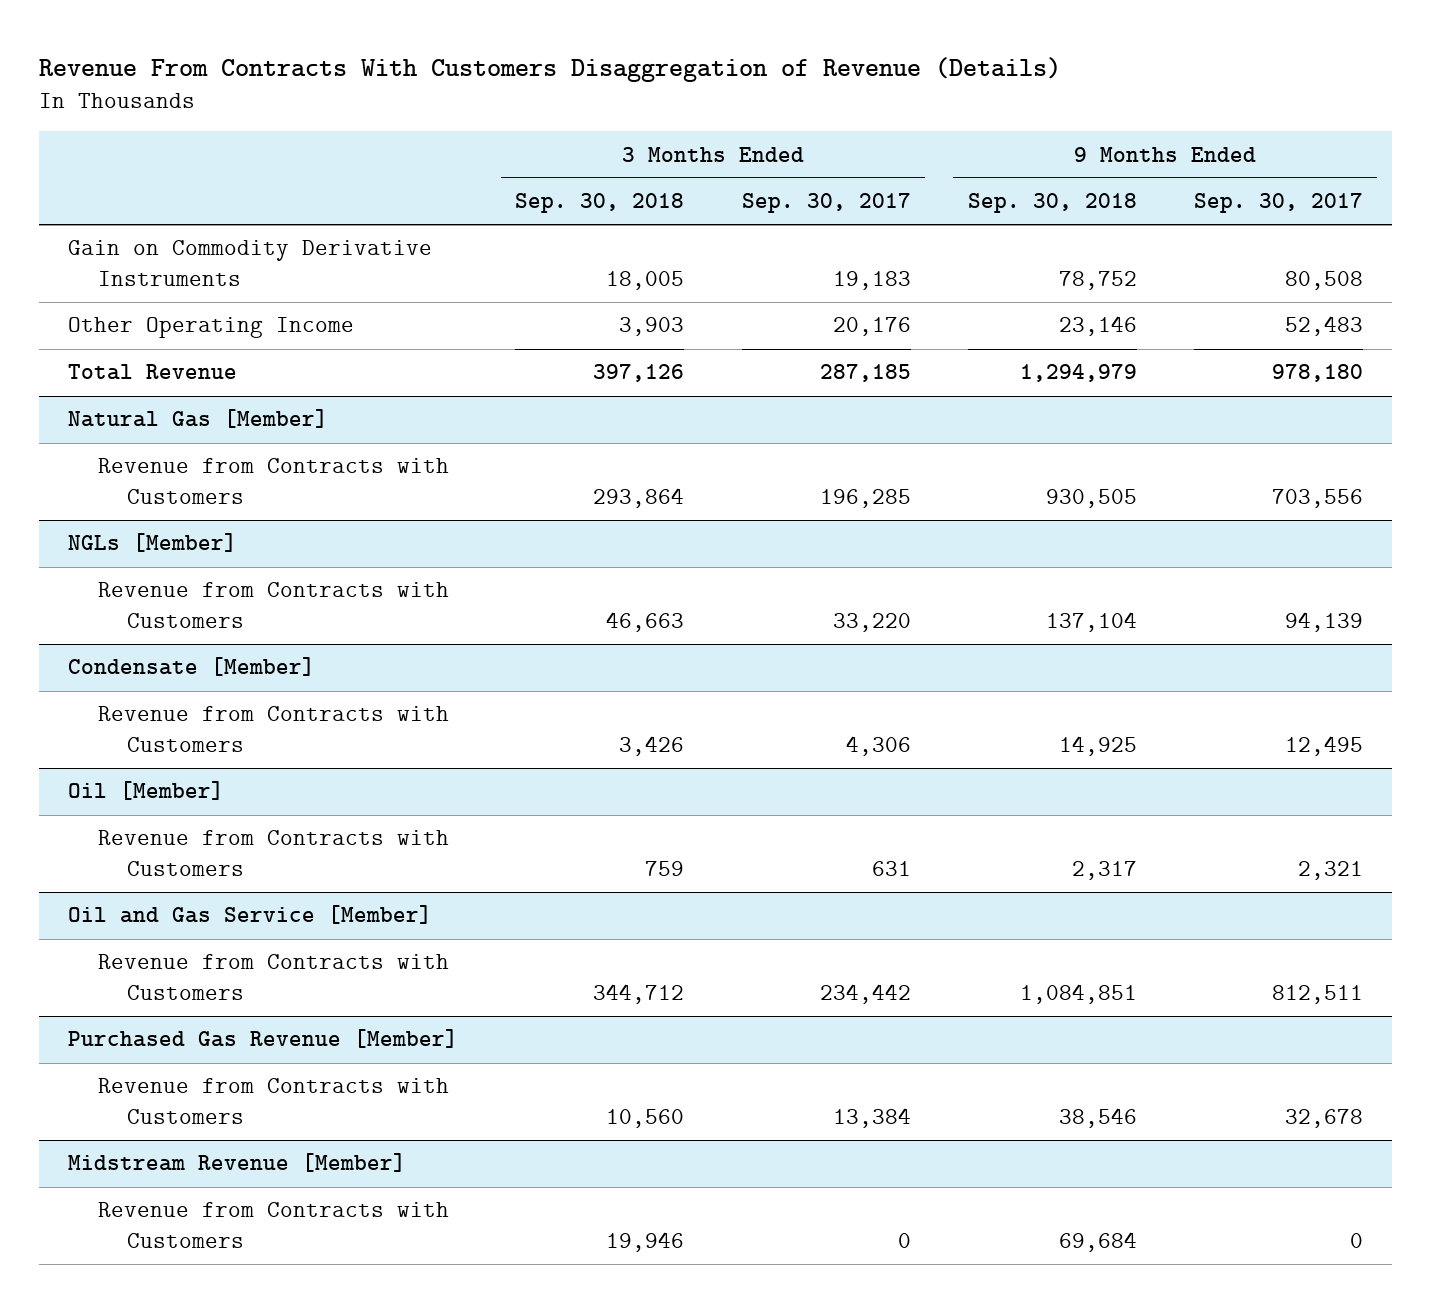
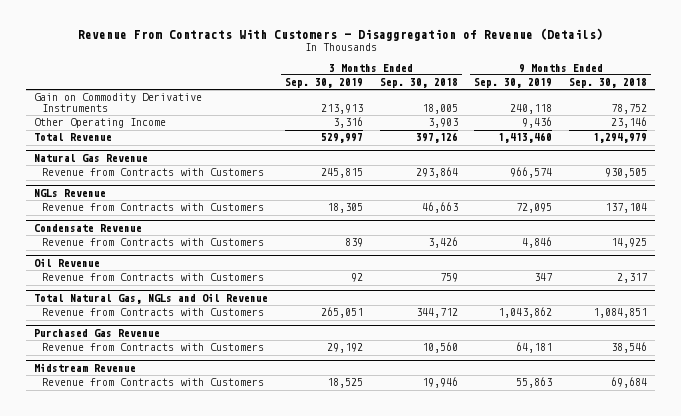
- Revenue From Contracts With Customers Disaggregation of Revenue (Details)
+ Revenue From Contracts With Customers - Disaggregation of Revenue (Details)
- | 3 Months Ended Sep. 30, 2018 | 3 Months Ended Sep. 30, 2017 | 9 Months Ended Sep. 30, 2018 | 9 Months Ended Sep. 30, 2017
+ | 3 Months Ended Sep. 30, 2019 | 3 Months Ended Sep. 30, 2018 | 9 Months Ended Sep. 30, 2019 | 9 Months Ended Sep. 30, 2018
- Natural Gas [Member]
+ Natural Gas Revenue
- NGLs [Member]
+ NGLs Revenue
- Condensate [Member]
+ Condensate Revenue
- Oil [Member]
+ Oil Revenue
- Oil and Gas Service [Member]
+ Total Natural Gas, NGLs and Oil Revenue
- Purchased Gas Revenue [Member]
+ Purchased Gas Revenue
- Midstream Revenue [Member]
+ Midstream Revenue

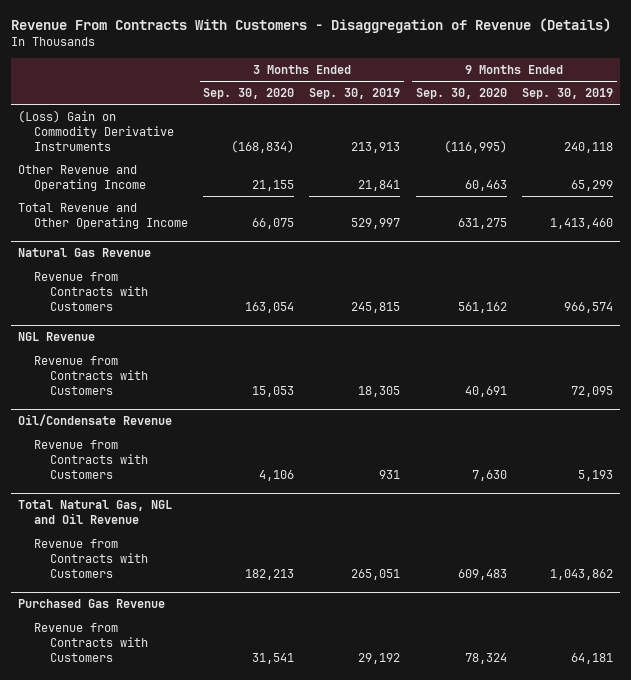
- | 3 Months Ended Sep. 30, 2019 | 3 Months Ended Sep. 30, 2018 | 9 Months Ended Sep. 30, 2019 | 9 Months Ended Sep. 30, 2018
+ | 3 Months Ended Sep. 30, 2020 | 3 Months Ended Sep. 30, 2019 | 9 Months Ended Sep. 30, 2020 | 9 Months Ended Sep. 30, 2019
- Gain on Commodity Derivative Instruments | 213,913 | 18,005 | 240,118 | 78,752
- Other Operating Income | 3,316 | 3,903 | 9,436 | 23,146
- Total Revenue | 529,997 | 397,126 | 1,413,460 | 1,294,979
+ (Loss) Gain on Commodity Derivative Instruments | (168,834) | 213,913 | (116,995) | 240,118
+ Other Revenue and Operating Income | 21,155 | 21,841 | 60,463 | 65,299
+ Total Revenue and Other Operating Income | 66,075 | 529,997 | 631,275 | 1,413,460
- NGLs Revenue
+ NGL Revenue
- Condensate Revenue
- Revenue from Contracts with Customers | 839 | 3,426 | 4,846 | 14,925
- Oil Revenue
- Revenue from Contracts with Customers | 92 | 759 | 347 | 2,317
- Total Natural Gas, NGLs and Oil Revenue
+ Oil/Condensate Revenue
+ Revenue from Contracts with Customers | 4,106 | 931 | 7,630 | 5,193
+ Total Natural Gas, NGL and Oil Revenue
- Midstream Revenue
- Revenue from Contracts with Customers | 18,525 | 19,946 | 55,863 | 69,684

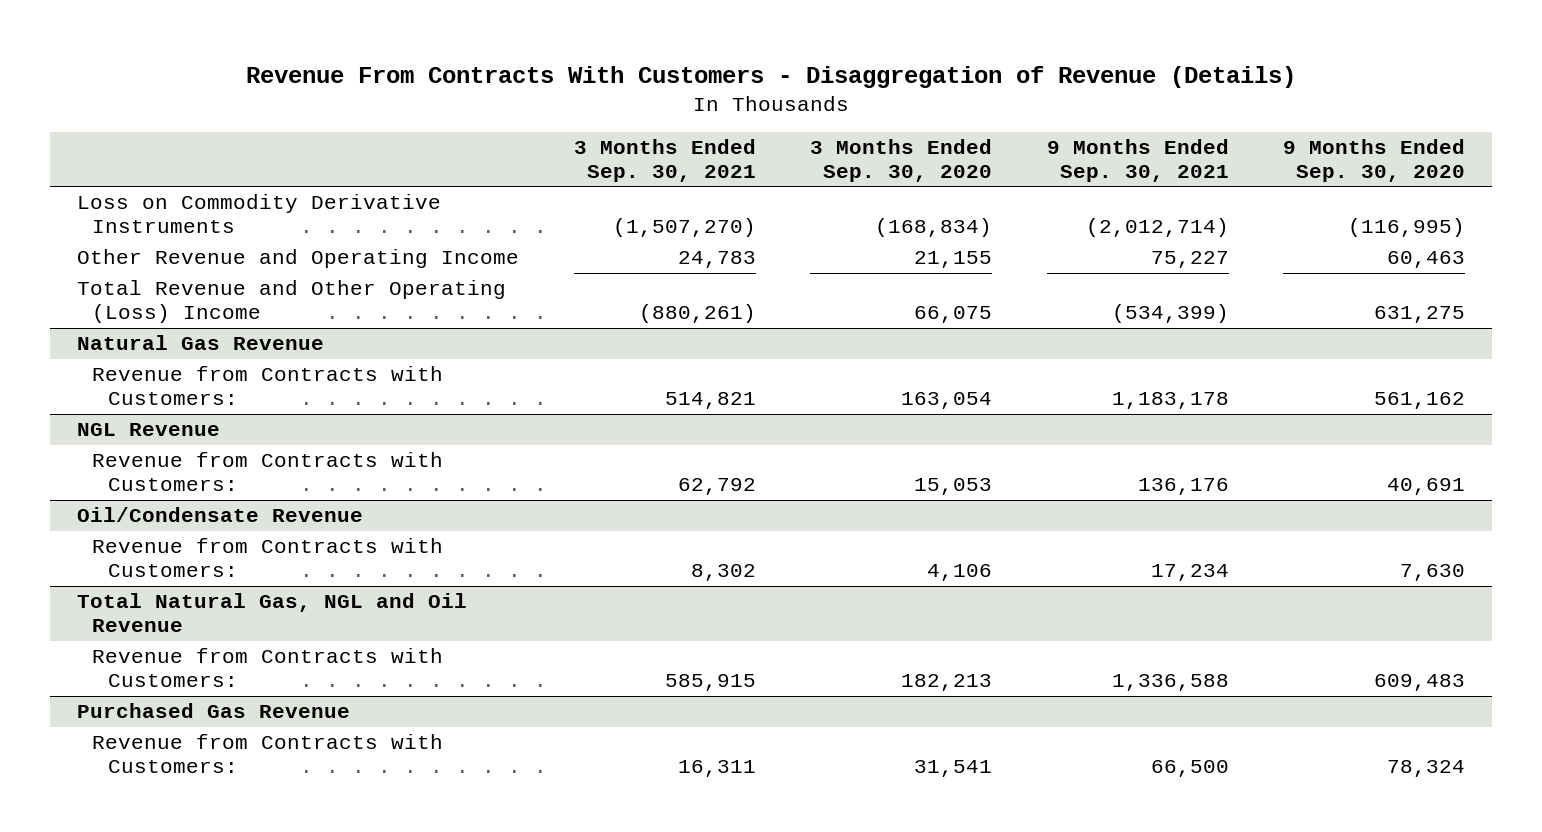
- | 3 Months Ended Sep. 30, 2020 | 3 Months Ended Sep. 30, 2019 | 9 Months Ended Sep. 30, 2020 | 9 Months Ended Sep. 30, 2019
+ | 3 Months Ended Sep. 30, 2021 | 3 Months Ended Sep. 30, 2020 | 9 Months Ended Sep. 30, 2021 | 9 Months Ended Sep. 30, 2020
- (Loss) Gain on Commodity Derivative Instruments | (168,834) | 213,913 | (116,995) | 240,118
+ Loss on Commodity Derivative Instruments | (1,507,270) | (168,834) | (2,012,714) | (116,995)
- Total Revenue and Other Operating Income | 66,075 | 529,997 | 631,275 | 1,413,460
+ Total Revenue and Other Operating (Loss) Income | (880,261) | 66,075 | (534,399) | 631,275
@ Natural Gas Revenue
- Revenue from Contracts with Customers | 163,054 | 245,815 | 561,162 | 966,574
+ Revenue from Contracts with Customers: | 514,821 | 163,054 | 1,183,178 | 561,162
@ NGL Revenue
- Revenue from Contracts with Customers | 15,053 | 18,305 | 40,691 | 72,095
+ Revenue from Contracts with Customers: | 62,792 | 15,053 | 136,176 | 40,691
@ Oil/Condensate Revenue
- Revenue from Contracts with Customers | 4,106 | 931 | 7,630 | 5,193
+ Revenue from Contracts with Customers: | 8,302 | 4,106 | 17,234 | 7,630
@ Total Natural Gas, NGL and Oil Revenue
- Revenue from Contracts with Customers | 182,213 | 265,051 | 609,483 | 1,043,862
+ Revenue from Contracts with Customers: | 585,915 | 182,213 | 1,336,588 | 609,483
@ Purchased Gas Revenue
- Revenue from Contracts with Customers | 31,541 | 29,192 | 78,324 | 64,181
+ Revenue from Contracts with Customers: | 16,311 | 31,541 | 66,500 | 78,324

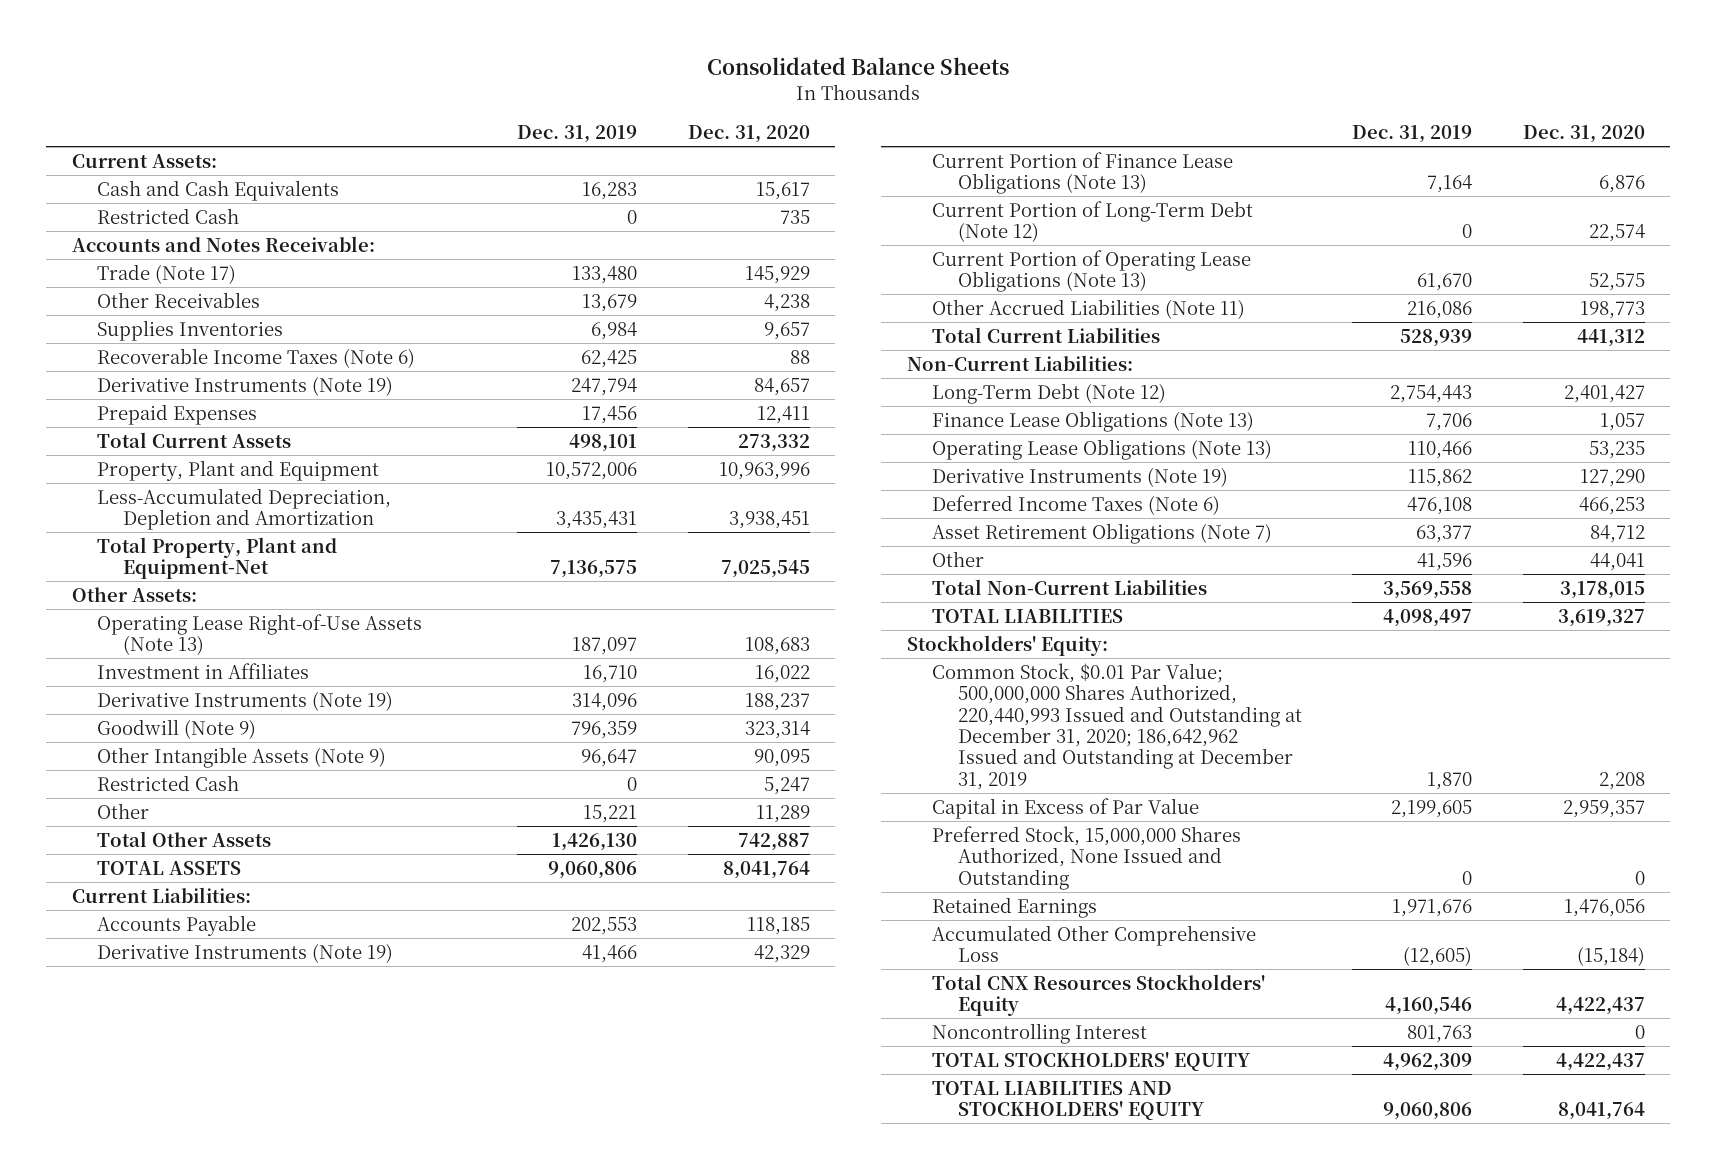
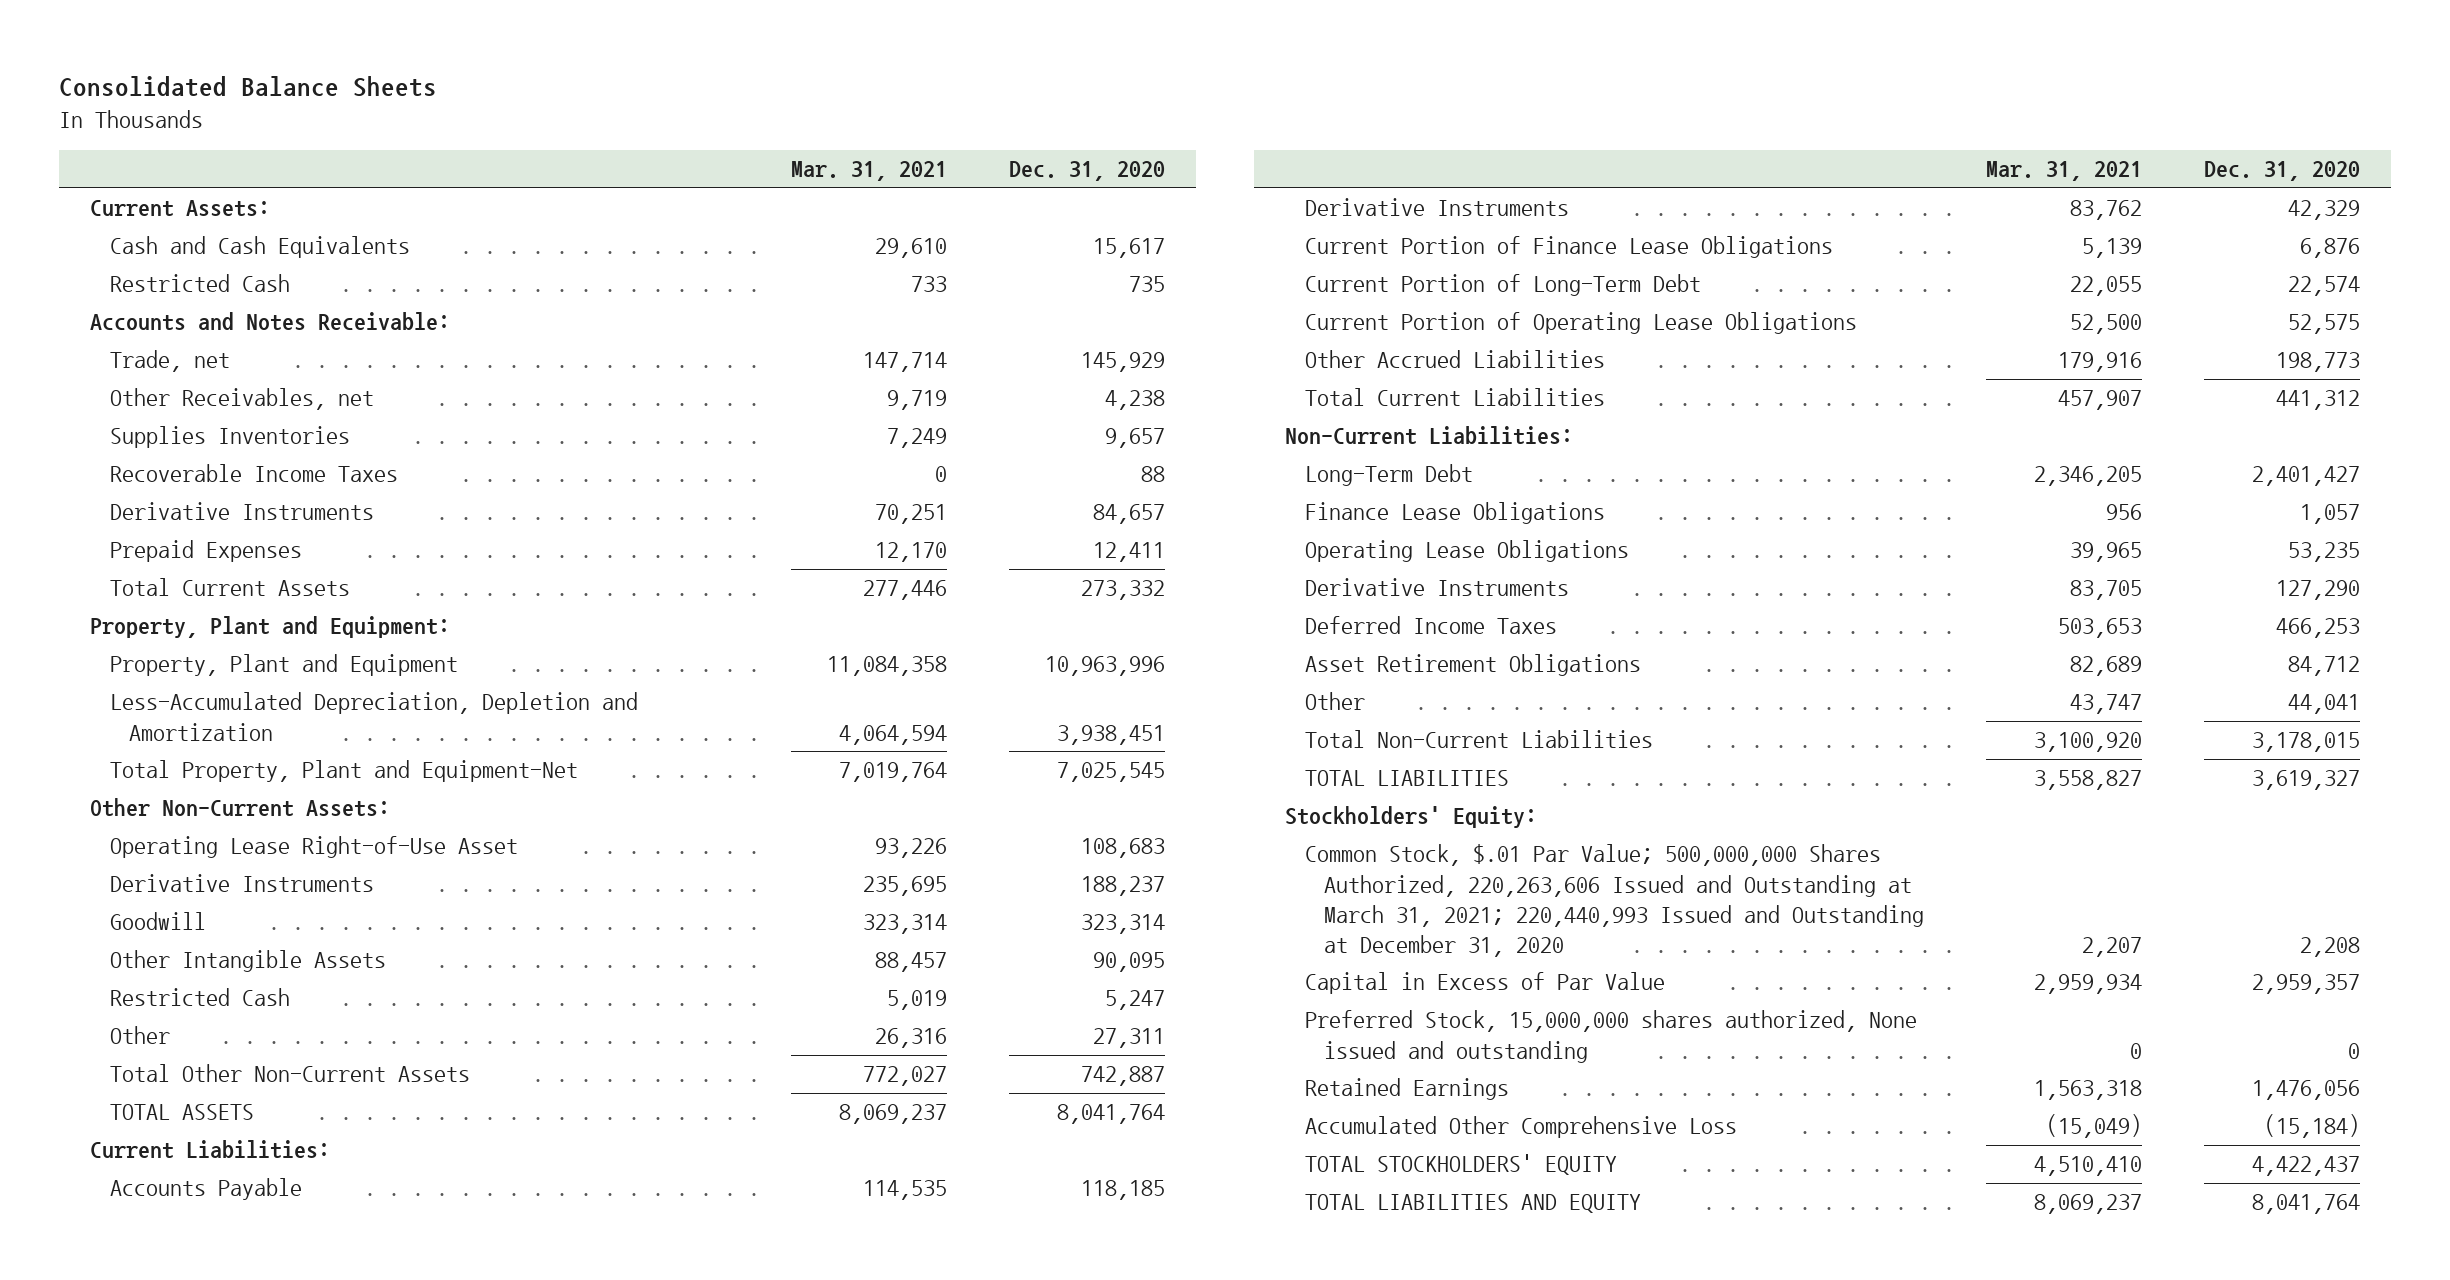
- | Dec. 31, 2019 | Dec. 31, 2020
+ | Mar. 31, 2021 | Dec. 31, 2020
- Trade (Note 17) | 133,480 | 145,929
- Other Receivables | 13,679 | 4,238
+ Trade, net | 147,714 | 145,929
+ Other Receivables, net | 9,719 | 4,238
- Recoverable Income Taxes (Note 6) | 62,425 | 88
- Derivative Instruments (Note 19) | 247,794 | 84,657
+ Recoverable Income Taxes | 0 | 88
+ Derivative Instruments | 70,251 | 84,657
+ Property, Plant and Equipment:
- Other Assets:
- Operating Lease Right-of-Use Assets (Note 13) | 187,097 | 108,683
- Investment in Affiliates | 16,710 | 16,022
- Derivative Instruments (Note 19) | 314,096 | 188,237
- Goodwill (Note 9) | 796,359 | 323,314
- Other Intangible Assets (Note 9) | 96,647 | 90,095
+ Other Non-Current Assets:
+ Operating Lease Right-of-Use Asset | 93,226 | 108,683
+ Derivative Instruments | 235,695 | 188,237
+ Goodwill | 323,314 | 323,314
+ Other Intangible Assets | 88,457 | 90,095
- Other | 15,221 | 11,289
- Total Other Assets | 1,426,130 | 742,887
+ Other | 26,316 | 27,311
+ Total Other Non-Current Assets | 772,027 | 742,887
- Derivative Instruments (Note 19) | 41,466 | 42,329
- Current Portion of Finance Lease Obligations (Note 13) | 7,164 | 6,876
- Current Portion of Long-Term Debt (Note 12) | 0 | 22,574
- Current Portion of Operating Lease Obligations (Note 13) | 61,670 | 52,575
- Other Accrued Liabilities (Note 11) | 216,086 | 198,773
+ Derivative Instruments | 83,762 | 42,329
+ Current Portion of Finance Lease Obligations | 5,139 | 6,876
+ Current Portion of Long-Term Debt | 22,055 | 22,574
+ Current Portion of Operating Lease Obligations | 52,500 | 52,575
+ Other Accrued Liabilities | 179,916 | 198,773
- Long-Term Debt (Note 12) | 2,754,443 | 2,401,427
- Finance Lease Obligations (Note 13) | 7,706 | 1,057
- Operating Lease Obligations (Note 13) | 110,466 | 53,235
- Derivative Instruments (Note 19) | 115,862 | 127,290
- Deferred Income Taxes (Note 6) | 476,108 | 466,253
- Asset Retirement Obligations (Note 7) | 63,377 | 84,712
+ Long-Term Debt | 2,346,205 | 2,401,427
+ Finance Lease Obligations | 956 | 1,057
+ Operating Lease Obligations | 39,965 | 53,235
+ Derivative Instruments | 83,705 | 127,290
+ Deferred Income Taxes | 503,653 | 466,253
+ Asset Retirement Obligations | 82,689 | 84,712
- Common Stock, $0.01 Par Value; 500,000,000 Shares Authorized, 220,440,993 Issued and Outstanding at December 31, 2020; 186,642,962 Issued and Outstanding at December 31, 2019 | 1,870 | 2,208
+ Common Stock, $.01 Par Value; 500,000,000 Shares Authorized, 220,263,606 Issued and Outstanding at March 31, 2021; 220,440,993 Issued and Outstanding at December 31, 2020 | 2,207 | 2,208
- Preferred Stock, 15,000,000 Shares Authorized, None Issued and Outstanding | 0 | 0
+ Preferred Stock, 15,000,000 shares authorized, None issued and outstanding | 0 | 0
- Total CNX Resources Stockholders' Equity | 4,160,546 | 4,422,437
- Noncontrolling Interest | 801,763 | 0
- TOTAL LIABILITIES AND STOCKHOLDERS' EQUITY | 9,060,806 | 8,041,764
+ TOTAL LIABILITIES AND EQUITY | 8,069,237 | 8,041,764

